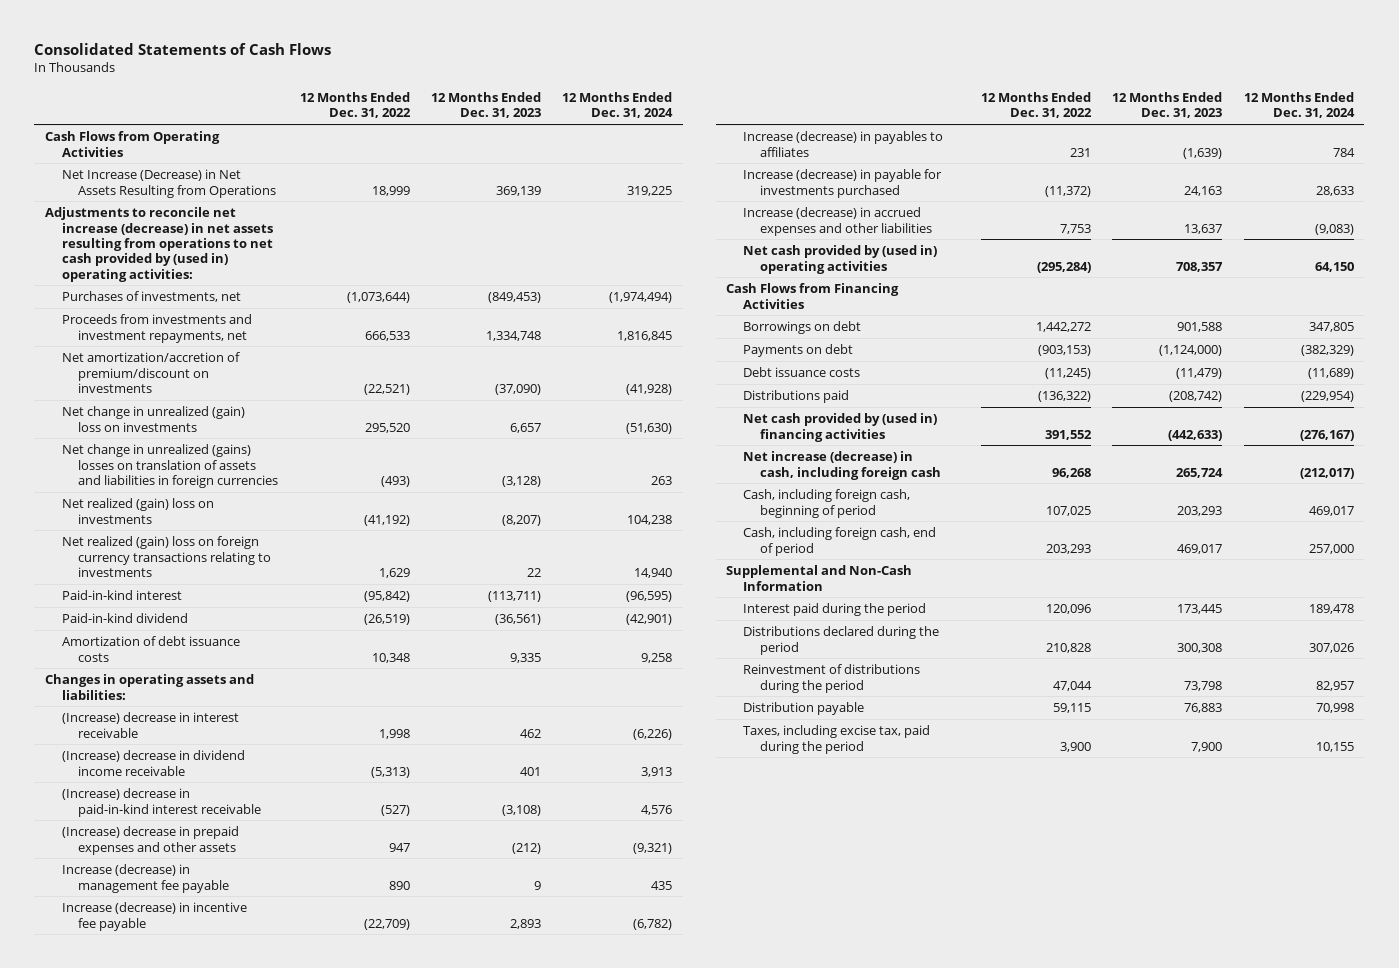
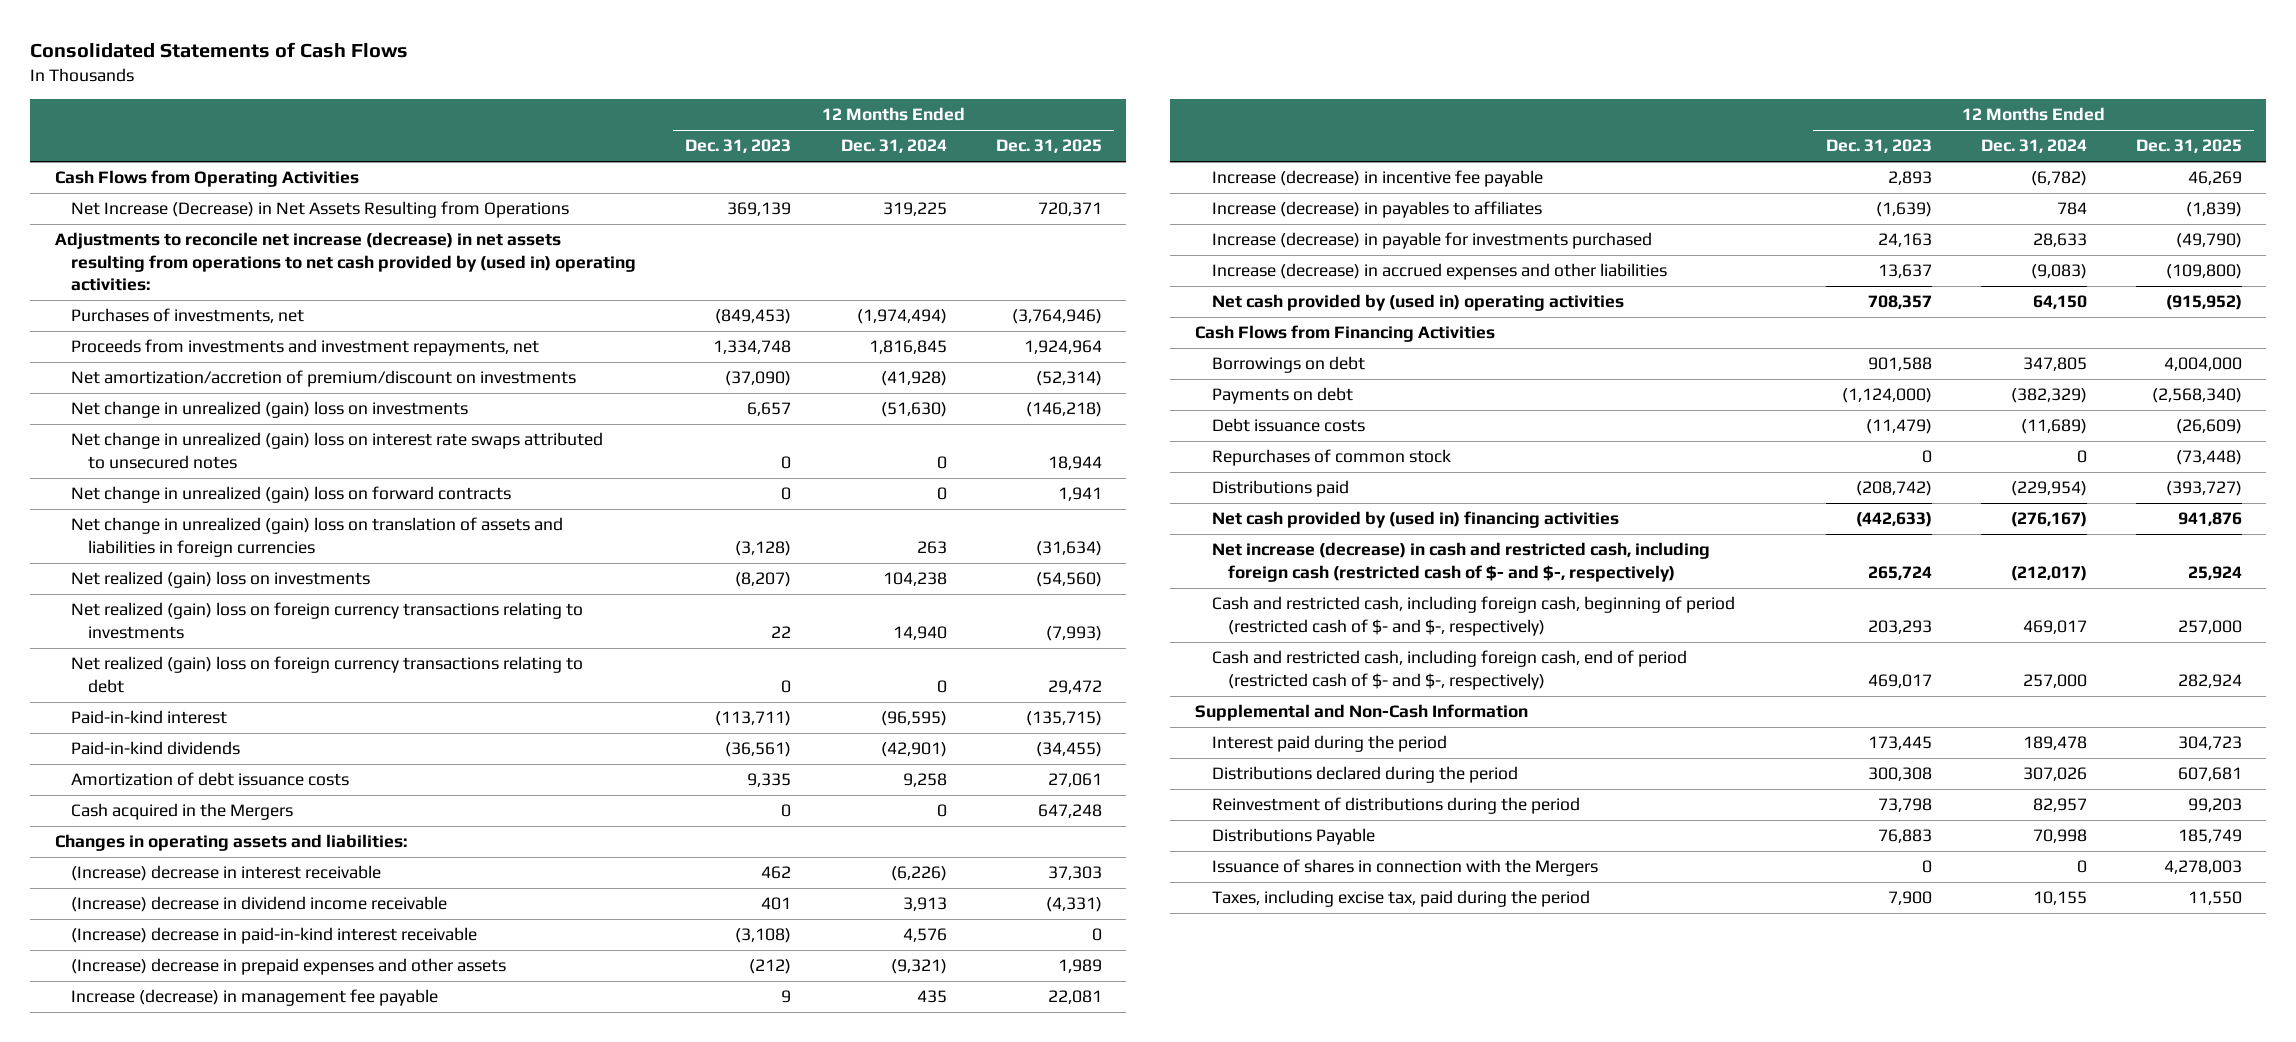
- | 12 Months Ended Dec. 31, 2022 | 12 Months Ended Dec. 31, 2023 | 12 Months Ended Dec. 31, 2024
+ | 12 Months Ended Dec. 31, 2023 | 12 Months Ended Dec. 31, 2024 | 12 Months Ended Dec. 31, 2025
- Net change in unrealized (gains) losses on translation of assets and liabilities in foreign currencies | (493) | (3,128) | 263
+ Net change in unrealized (gain) loss on interest rate swaps attributed to unsecured notes | 0 | 0 | 18,944
+ Net change in unrealized (gain) loss on forward contracts | 0 | 0 | 1,941
+ Net change in unrealized (gain) loss on translation of assets and liabilities in foreign currencies | (3,128) | 263 | (31,634)
+ Net realized (gain) loss on foreign currency transactions relating to debt | 0 | 0 | 29,472
- Paid-in-kind dividend | (26,519) | (36,561) | (42,901)
+ Paid-in-kind dividends | (36,561) | (42,901) | (34,455)
+ Cash acquired in the Mergers | 0 | 0 | 647,248
+ Repurchases of common stock | 0 | 0 | (73,448)
- Net increase (decrease) in cash, including foreign cash | 96,268 | 265,724 | (212,017)
- Cash, including foreign cash, beginning of period | 107,025 | 203,293 | 469,017
- Cash, including foreign cash, end of period | 203,293 | 469,017 | 257,000
+ Net increase (decrease) in cash and restricted cash, including foreign cash (restricted cash of $- and $-, respectively) | 265,724 | (212,017) | 25,924
+ Cash and restricted cash, including foreign cash, beginning of period (restricted cash of $- and $-, respectively) | 203,293 | 469,017 | 257,000
+ Cash and restricted cash, including foreign cash, end of period (restricted cash of $- and $-, respectively) | 469,017 | 257,000 | 282,924
- Distribution payable | 59,115 | 76,883 | 70,998
+ Distributions Payable | 76,883 | 70,998 | 185,749
+ Issuance of shares in connection with the Mergers | 0 | 0 | 4,278,003

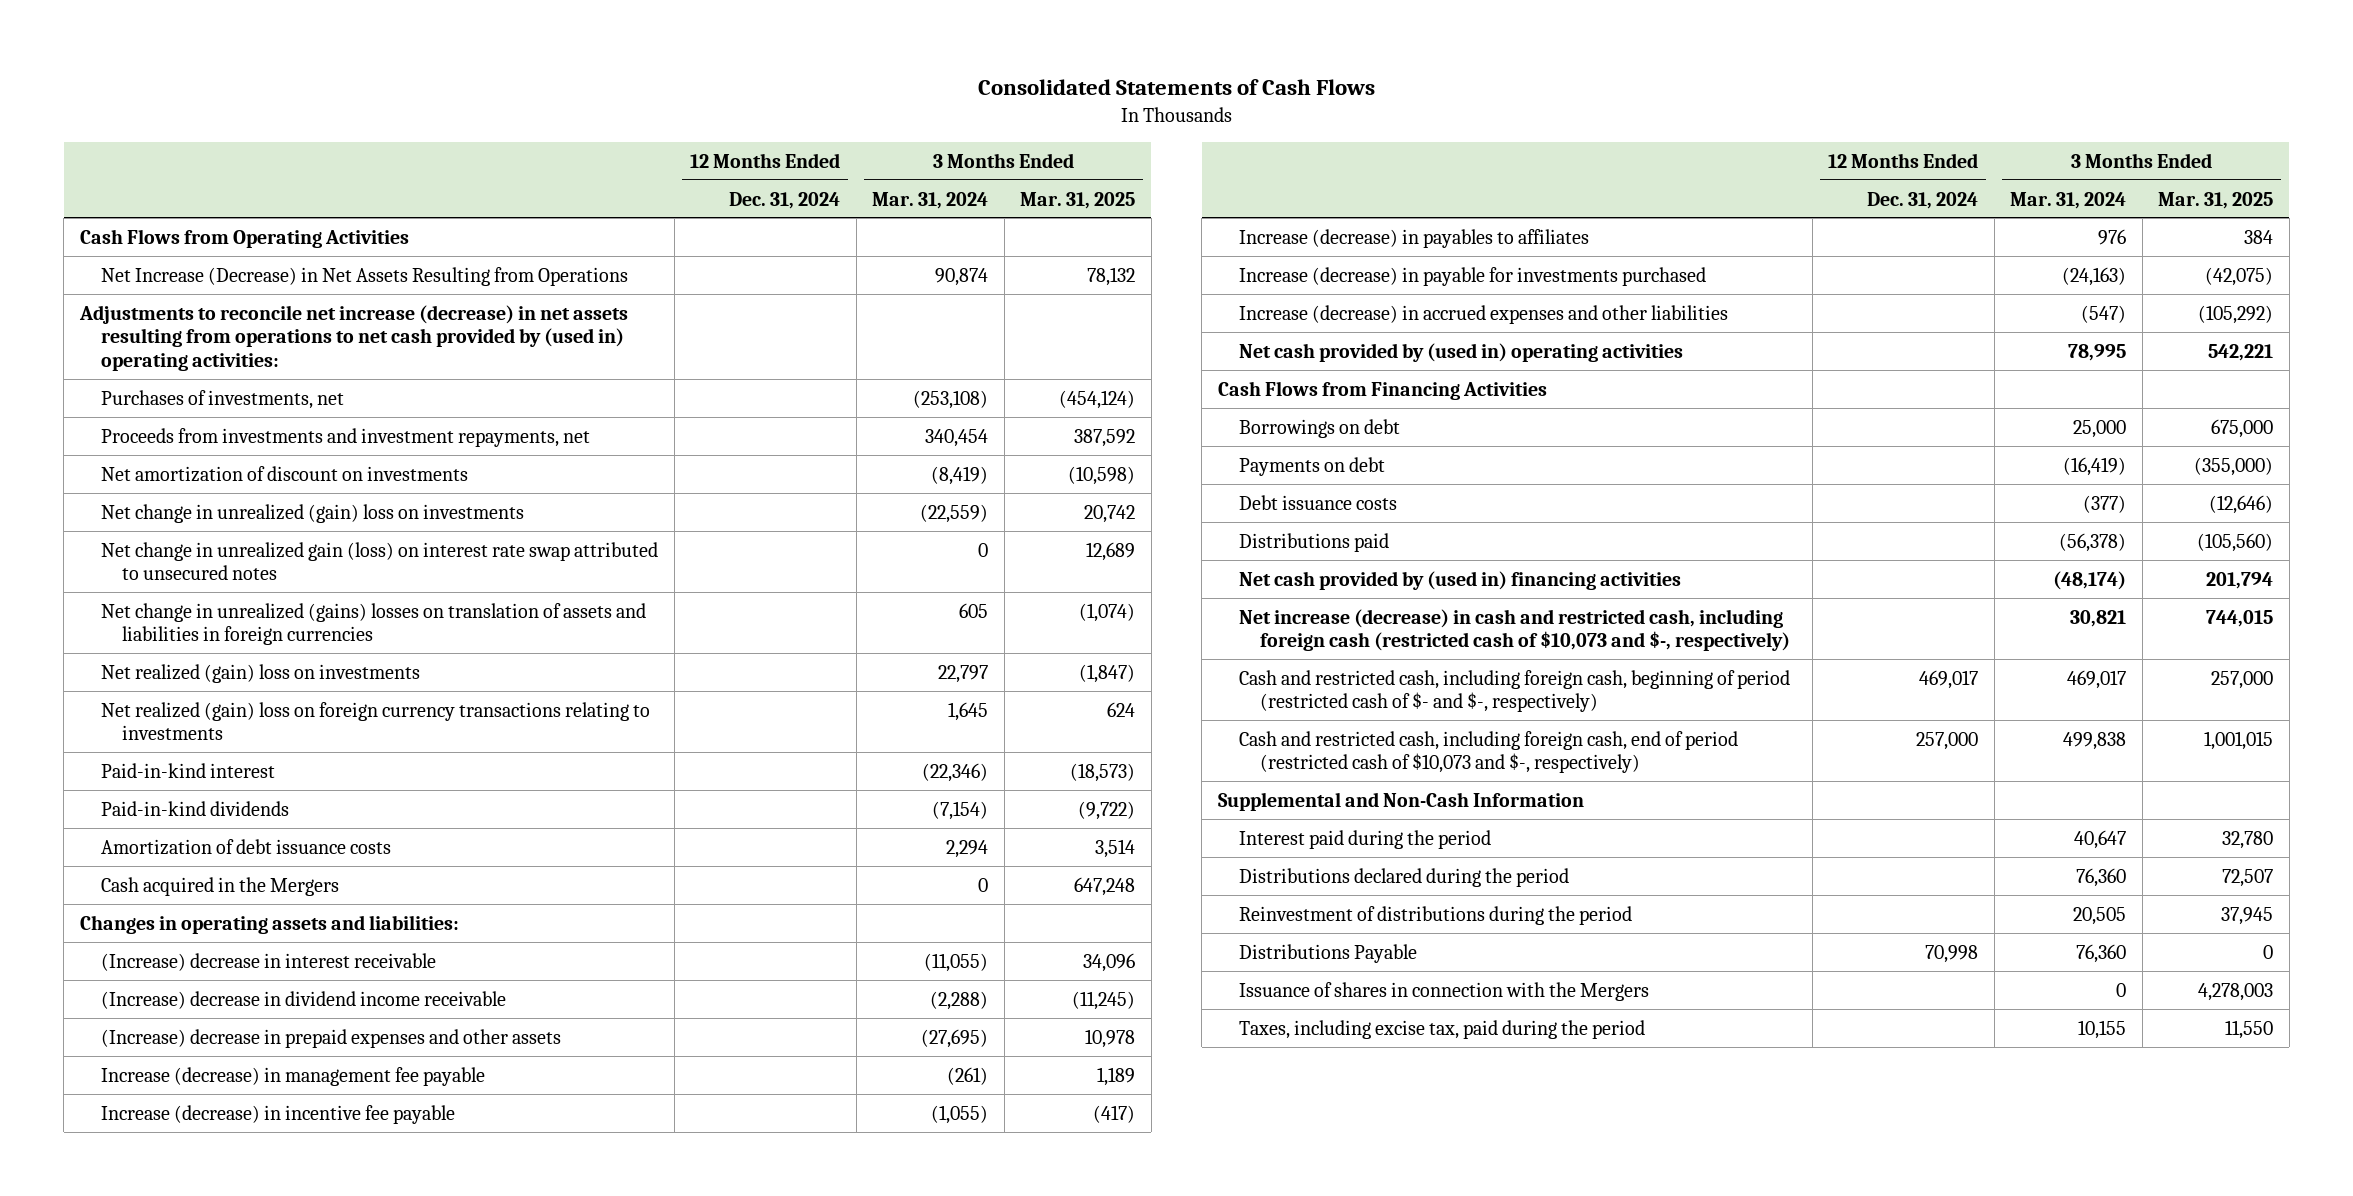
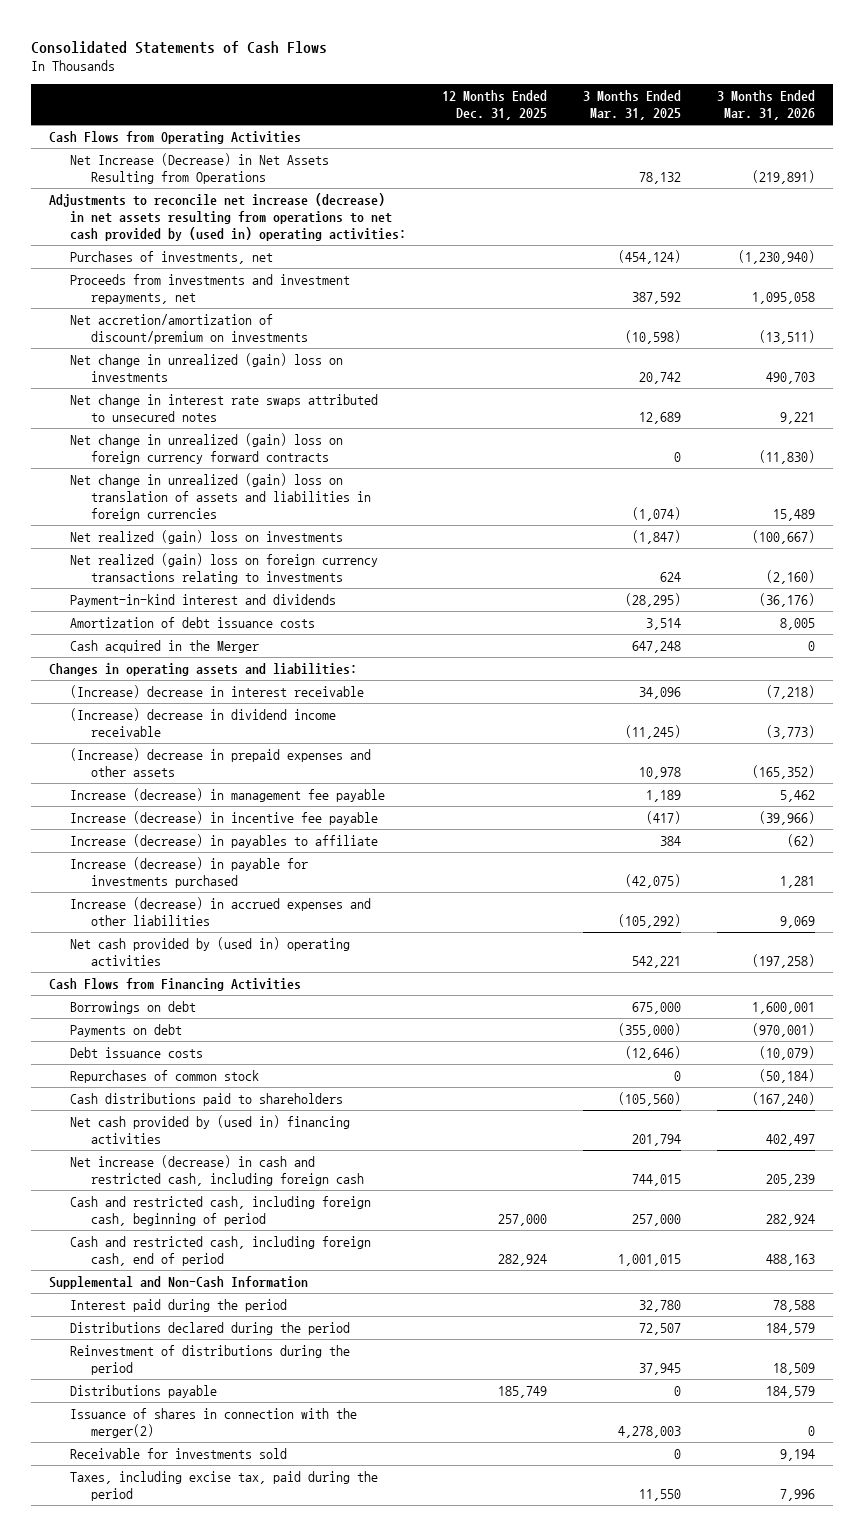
- | 12 Months Ended Dec. 31, 2024 | 3 Months Ended Mar. 31, 2024 | 3 Months Ended Mar. 31, 2025
+ | 12 Months Ended Dec. 31, 2025 | 3 Months Ended Mar. 31, 2025 | 3 Months Ended Mar. 31, 2026
- Net amortization of discount on investments | | (8,419) | (10,598)
+ Net accretion/amortization of discount/premium on investments | | (10,598) | (13,511)
- Net change in unrealized gain (loss) on interest rate swap attributed to unsecured notes | | 0 | 12,689
- Net change in unrealized (gains) losses on translation of assets and liabilities in foreign currencies | | 605 | (1,074)
+ Net change in interest rate swaps attributed to unsecured notes | | 12,689 | 9,221
+ Net change in unrealized (gain) loss on foreign currency forward contracts | | 0 | (11,830)
+ Net change in unrealized (gain) loss on translation of assets and liabilities in foreign currencies | | (1,074) | 15,489
- Paid-in-kind interest | | (22,346) | (18,573)
- Paid-in-kind dividends | | (7,154) | (9,722)
+ Payment-in-kind interest and dividends | | (28,295) | (36,176)
- Cash acquired in the Mergers | | 0 | 647,248
+ Cash acquired in the Merger | | 647,248 | 0
- Increase (decrease) in payables to affiliates | | 976 | 384
+ Increase (decrease) in payables to affiliate | | 384 | (62)
- Distributions paid | | (56,378) | (105,560)
+ Repurchases of common stock | | 0 | (50,184)
+ Cash distributions paid to shareholders | | (105,560) | (167,240)
- Net increase (decrease) in cash and restricted cash, including foreign cash (restricted cash of $10,073 and $-, respectively) | | 30,821 | 744,015
- Cash and restricted cash, including foreign cash, beginning of period (restricted cash of $- and $-, respectively) | 469,017 | 469,017 | 257,000
- Cash and restricted cash, including foreign cash, end of period (restricted cash of $10,073 and $-, respectively) | 257,000 | 499,838 | 1,001,015
+ Net increase (decrease) in cash and restricted cash, including foreign cash | | 744,015 | 205,239
+ Cash and restricted cash, including foreign cash, beginning of period | 257,000 | 257,000 | 282,924
+ Cash and restricted cash, including foreign cash, end of period | 282,924 | 1,001,015 | 488,163
- Distributions Payable | 70,998 | 76,360 | 0
- Issuance of shares in connection with the Mergers | | 0 | 4,278,003
+ Distributions payable | 185,749 | 0 | 184,579
+ Issuance of shares in connection with the merger(2) | | 4,278,003 | 0
+ Receivable for investments sold | | 0 | 9,194

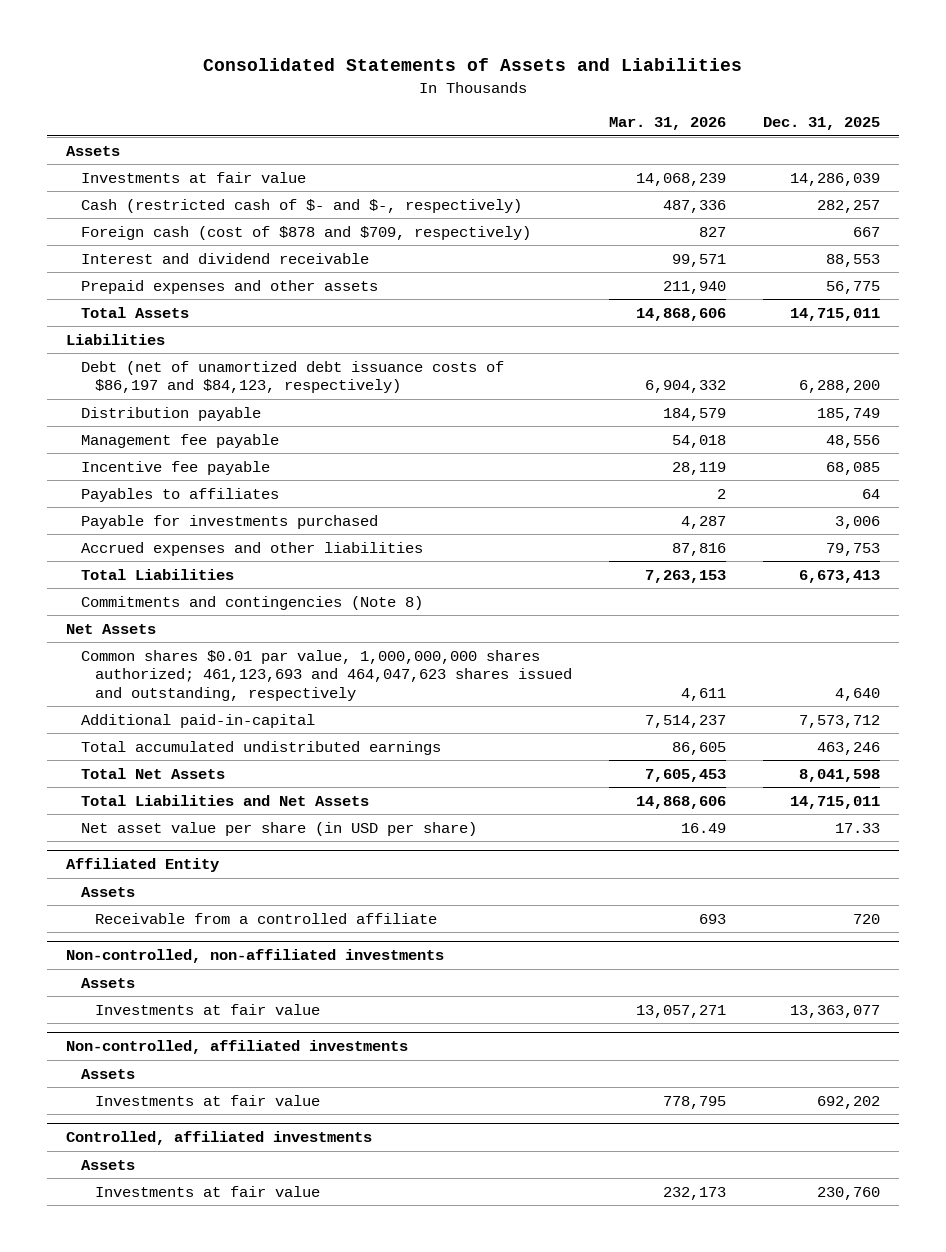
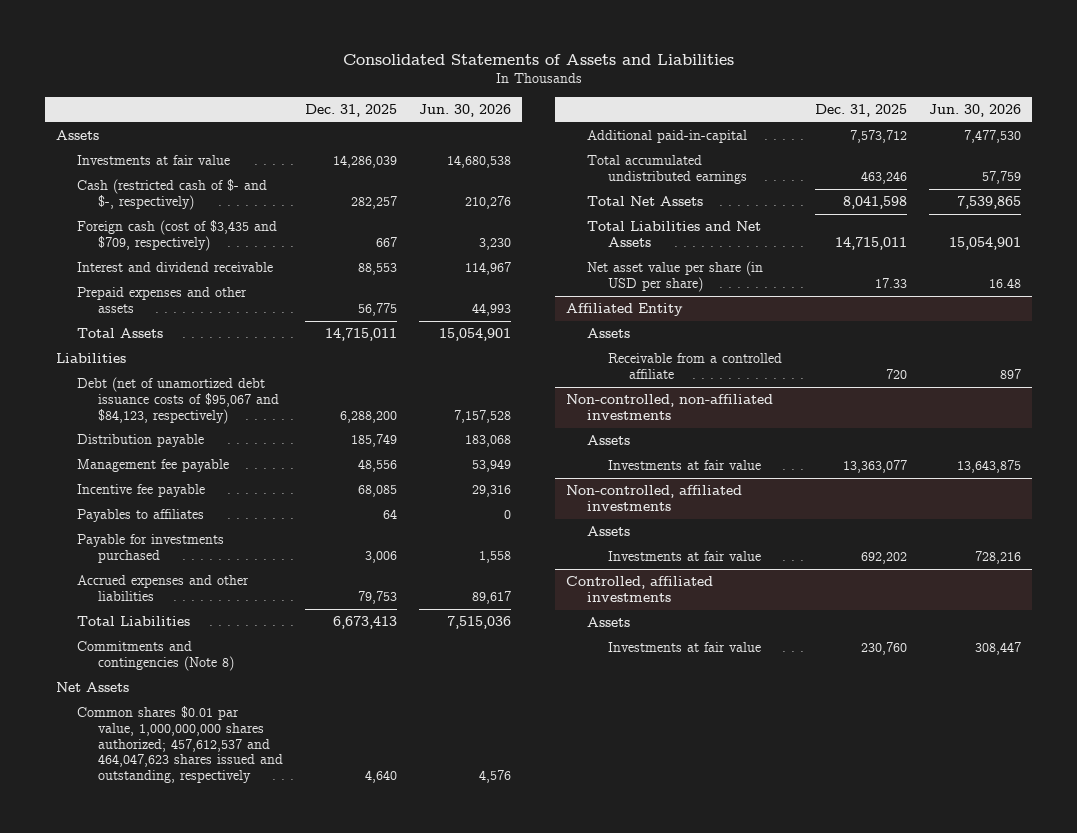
- | Mar. 31, 2026 | Dec. 31, 2025
+ | Dec. 31, 2025 | Jun. 30, 2026
- Foreign cash (cost of $878 and $709, respectively) | 827 | 667
+ Foreign cash (cost of $3,435 and $709, respectively) | 667 | 3,230
- Debt (net of unamortized debt issuance costs of $86,197 and $84,123, respectively) | 6,904,332 | 6,288,200
+ Debt (net of unamortized debt issuance costs of $95,067 and $84,123, respectively) | 6,288,200 | 7,157,528
- Common shares $0.01 par value, 1,000,000,000 shares authorized; 461,123,693 and 464,047,623 shares issued and outstanding, respectively | 4,611 | 4,640
+ Common shares $0.01 par value, 1,000,000,000 shares authorized; 457,612,537 and 464,047,623 shares issued and outstanding, respectively | 4,640 | 4,576

